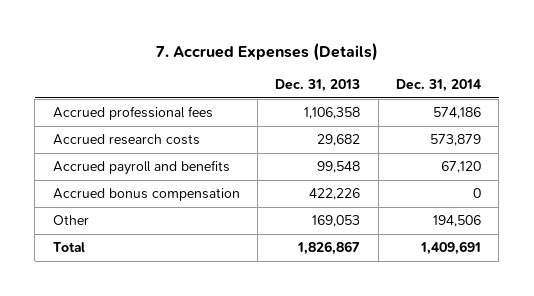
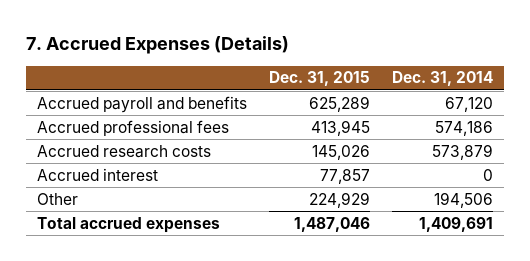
- | Dec. 31, 2013 | Dec. 31, 2014
+ | Dec. 31, 2015 | Dec. 31, 2014
moved up: Accrued payroll and benefits | 625,289 | 67,120
- Accrued bonus compensation | 422,226 | 0
+ Accrued interest | 77,857 | 0
- Total | 1,826,867 | 1,409,691
+ Total accrued expenses | 1,487,046 | 1,409,691

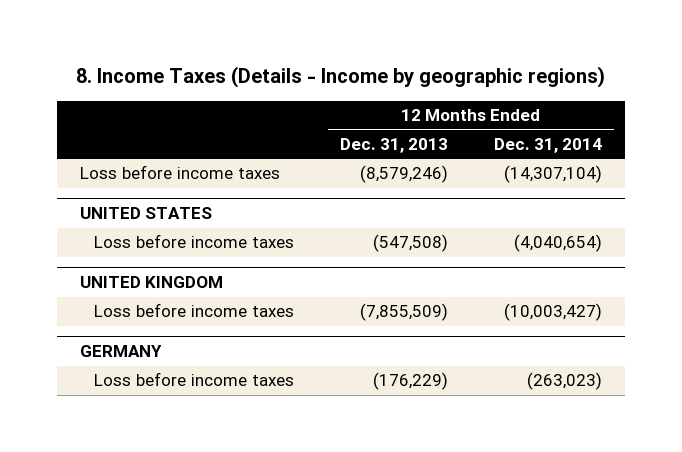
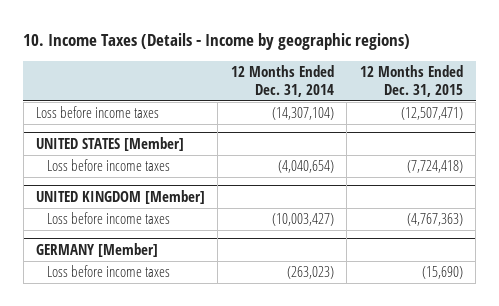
- 8. Income Taxes (Details - Income by geographic regions)
+ 10. Income Taxes (Details - Income by geographic regions)
- | 12 Months Ended Dec. 31, 2013 | 12 Months Ended Dec. 31, 2014
+ | 12 Months Ended Dec. 31, 2014 | 12 Months Ended Dec. 31, 2015
- UNITED STATES
+ UNITED STATES [Member]
- UNITED KINGDOM
+ UNITED KINGDOM [Member]
- GERMANY
+ GERMANY [Member]

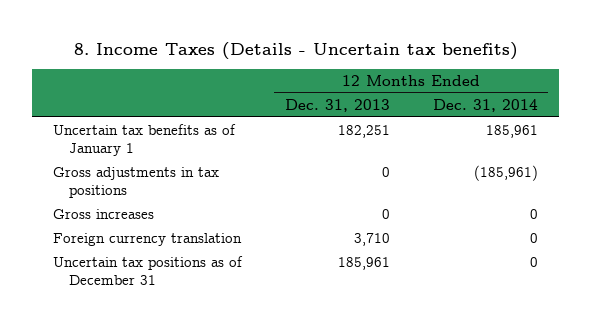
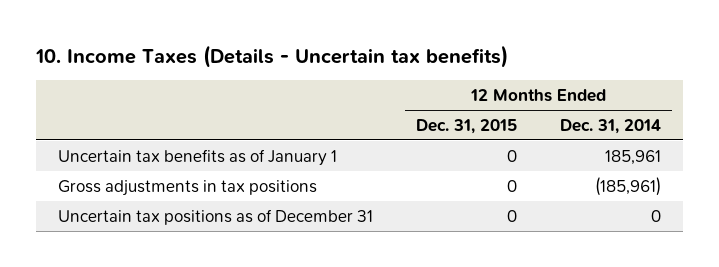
- 8. Income Taxes (Details - Uncertain tax benefits)
+ 10. Income Taxes (Details - Uncertain tax benefits)
- | 12 Months Ended Dec. 31, 2013 | 12 Months Ended Dec. 31, 2014
+ | 12 Months Ended Dec. 31, 2015 | 12 Months Ended Dec. 31, 2014
- Gross increases | 0 | 0
- Foreign currency translation | 3,710 | 0

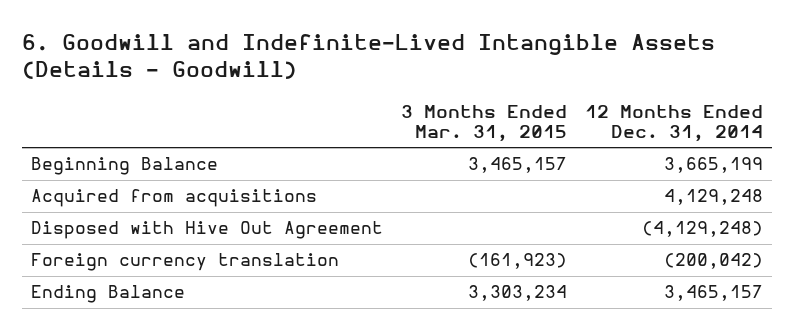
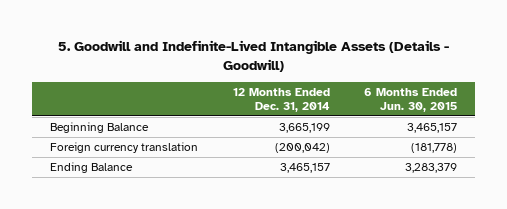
- 6. Goodwill and Indefinite-Lived Intangible Assets (Details - Goodwill)
+ 5. Goodwill and Indefinite-Lived Intangible Assets (Details - Goodwill)
- | 3 Months Ended Mar. 31, 2015 | 12 Months Ended Dec. 31, 2014
+ | 12 Months Ended Dec. 31, 2014 | 6 Months Ended Jun. 30, 2015
- Acquired from acquisitions | | 4,129,248
- Disposed with Hive Out Agreement | | (4,129,248)

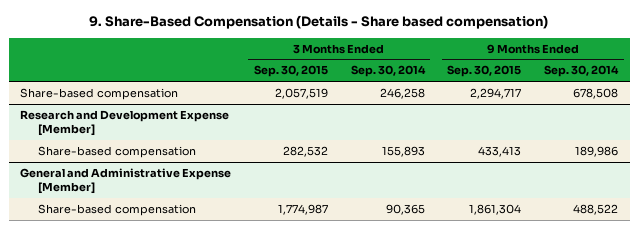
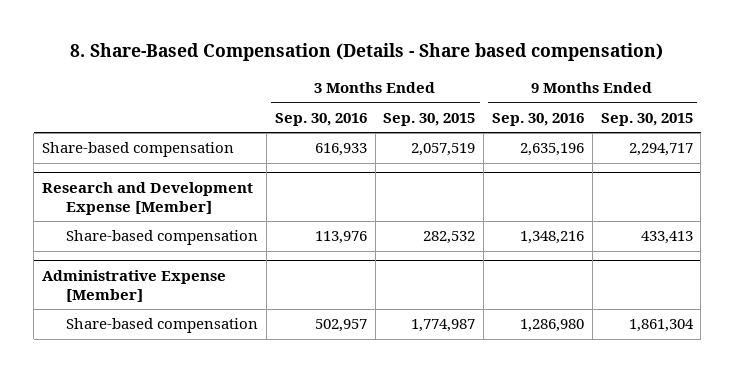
- 9. Share-Based Compensation (Details - Share based compensation)
+ 8. Share-Based Compensation (Details - Share based compensation)
- | 3 Months Ended Sep. 30, 2015 | 3 Months Ended Sep. 30, 2014 | 9 Months Ended Sep. 30, 2015 | 9 Months Ended Sep. 30, 2014
+ | 3 Months Ended Sep. 30, 2016 | 3 Months Ended Sep. 30, 2015 | 9 Months Ended Sep. 30, 2016 | 9 Months Ended Sep. 30, 2015
- General and Administrative Expense [Member]
+ Administrative Expense [Member]

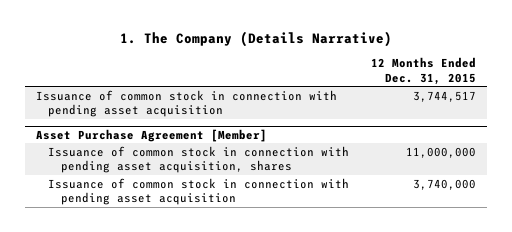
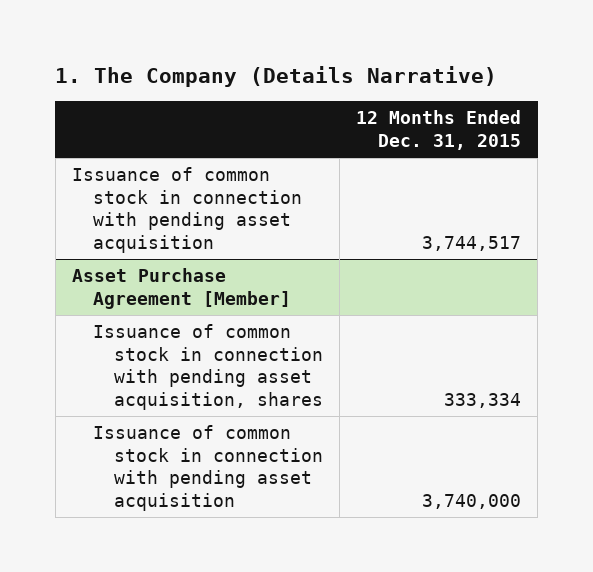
@ Asset Purchase Agreement [Member]
- Issuance of common stock in connection with pending asset acquisition, shares | 11,000,000
+ Issuance of common stock in connection with pending asset acquisition, shares | 333,334

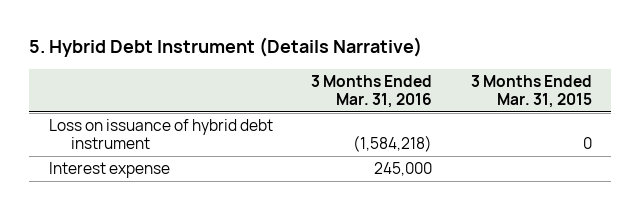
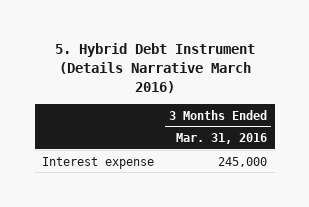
- 5. Hybrid Debt Instrument (Details Narrative)
+ 5. Hybrid Debt Instrument (Details Narrative March 2016)
- | 3 Months Ended Mar. 31, 2016 | 3 Months Ended Mar. 31, 2015
+ | 3 Months Ended Mar. 31, 2016
- Loss on issuance of hybrid debt instrument | (1,584,218) | 0

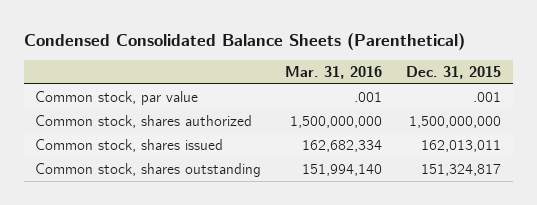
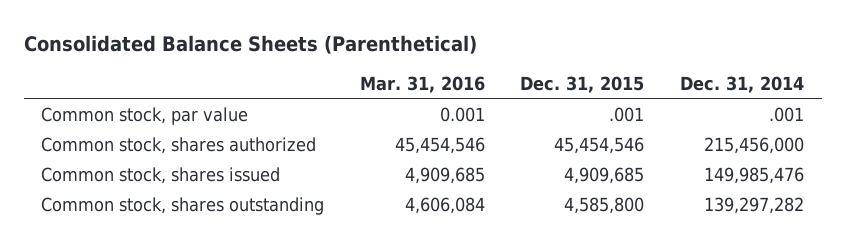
- Condensed Consolidated Balance Sheets (Parenthetical)
+ Consolidated Balance Sheets (Parenthetical)
- | Mar. 31, 2016 | Dec. 31, 2015
+ | Mar. 31, 2016 | Dec. 31, 2015 | Dec. 31, 2014
- Common stock, par value | .001 | .001
- Common stock, shares authorized | 1,500,000,000 | 1,500,000,000
- Common stock, shares issued | 162,682,334 | 162,013,011
- Common stock, shares outstanding | 151,994,140 | 151,324,817
+ Common stock, par value | 0.001 | .001 | .001
+ Common stock, shares authorized | 45,454,546 | 45,454,546 | 215,456,000
+ Common stock, shares issued | 4,909,685 | 4,909,685 | 149,985,476
+ Common stock, shares outstanding | 4,606,084 | 4,585,800 | 139,297,282

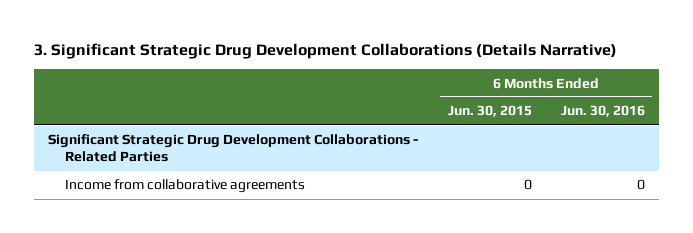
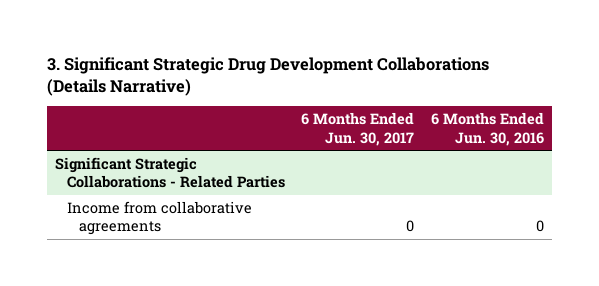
- | 6 Months Ended Jun. 30, 2015 | 6 Months Ended Jun. 30, 2016
+ | 6 Months Ended Jun. 30, 2017 | 6 Months Ended Jun. 30, 2016
- Significant Strategic Drug Development Collaborations - Related Parties
+ Significant Strategic Collaborations - Related Parties

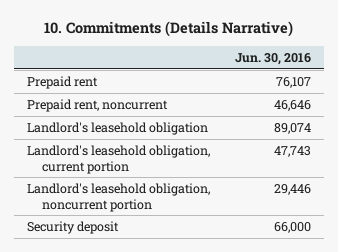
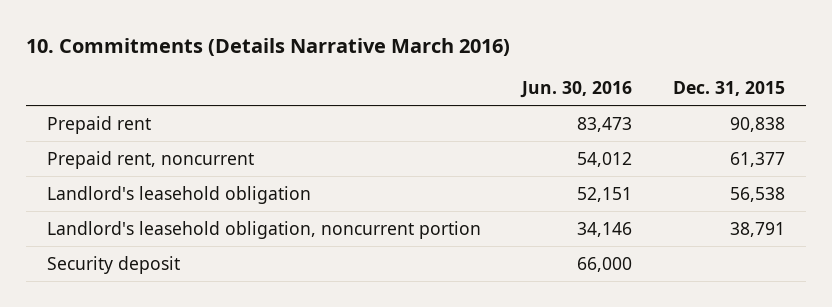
- 10. Commitments (Details Narrative)
+ 10. Commitments (Details Narrative March 2016)
- | Jun. 30, 2016
+ | Jun. 30, 2016 | Dec. 31, 2015
- Prepaid rent | 76,107
- Prepaid rent, noncurrent | 46,646
- Landlord's leasehold obligation | 89,074
- Landlord's leasehold obligation, current portion | 47,743
- Landlord's leasehold obligation, noncurrent portion | 29,446
+ Prepaid rent | 83,473 | 90,838
+ Prepaid rent, noncurrent | 54,012 | 61,377
+ Landlord's leasehold obligation | 52,151 | 56,538
+ Landlord's leasehold obligation, noncurrent portion | 34,146 | 38,791

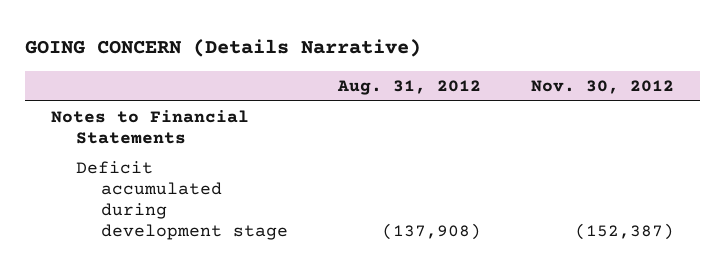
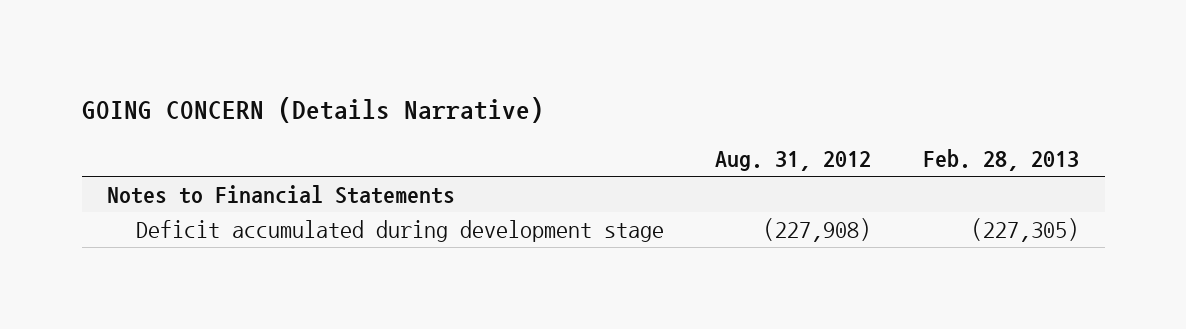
- | Aug. 31, 2012 | Nov. 30, 2012
+ | Aug. 31, 2012 | Feb. 28, 2013
- Deficit accumulated during development stage | (137,908) | (152,387)
+ Deficit accumulated during development stage | (227,908) | (227,305)

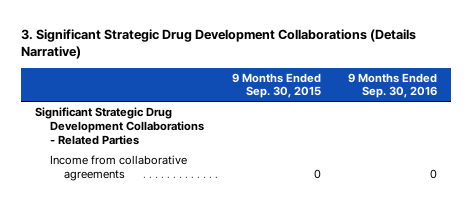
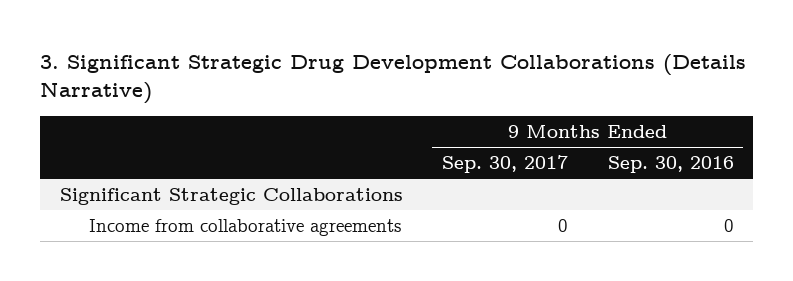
- | 9 Months Ended Sep. 30, 2015 | 9 Months Ended Sep. 30, 2016
+ | 9 Months Ended Sep. 30, 2017 | 9 Months Ended Sep. 30, 2016
- Significant Strategic Drug Development Collaborations - Related Parties
+ Significant Strategic Collaborations

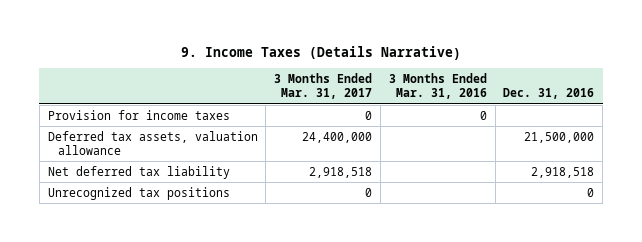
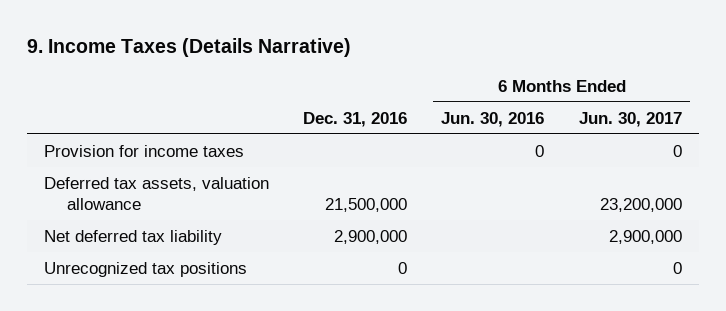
- | 3 Months Ended Mar. 31, 2017 | 3 Months Ended Mar. 31, 2016 | Dec. 31, 2016
+ | Dec. 31, 2016 | 6 Months Ended Jun. 30, 2016 | 6 Months Ended Jun. 30, 2017
- Net deferred tax liability | 2,918,518 | | 2,918,518
+ Net deferred tax liability | 2,900,000 | | 2,900,000

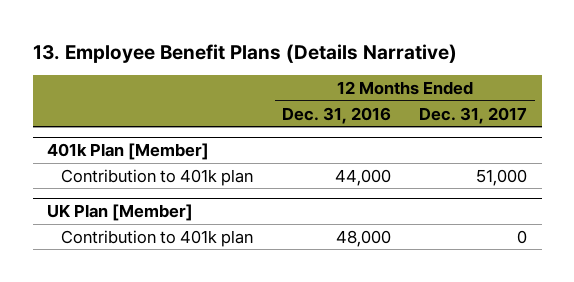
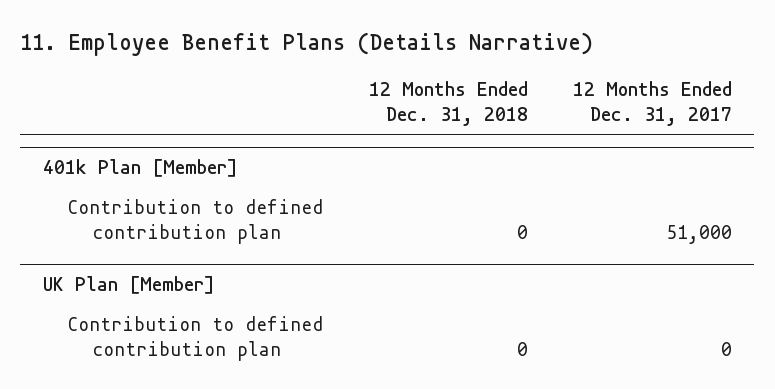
- 13. Employee Benefit Plans (Details Narrative)
+ 11. Employee Benefit Plans (Details Narrative)
- | 12 Months Ended Dec. 31, 2016 | 12 Months Ended Dec. 31, 2017
+ | 12 Months Ended Dec. 31, 2018 | 12 Months Ended Dec. 31, 2017
@ 401k Plan [Member]
- Contribution to 401k plan | 44,000 | 51,000
+ Contribution to defined contribution plan | 0 | 51,000
@ UK Plan [Member]
- Contribution to 401k plan | 48,000 | 0
+ Contribution to defined contribution plan | 0 | 0

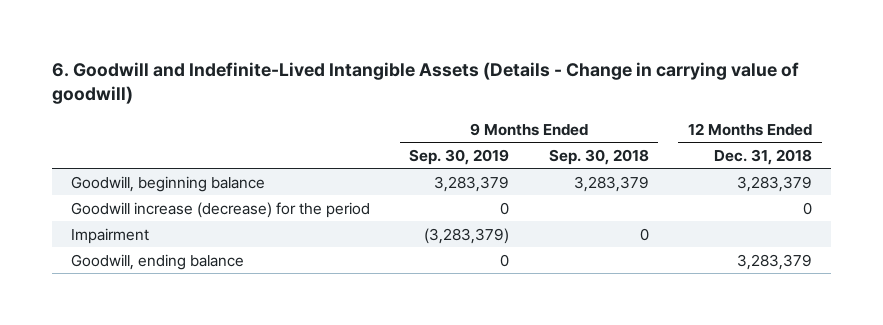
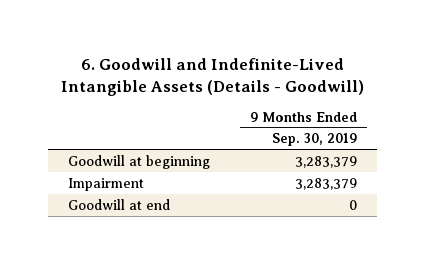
- 6. Goodwill and Indefinite-Lived Intangible Assets (Details - Change in carrying value of goodwill)
+ 6. Goodwill and Indefinite-Lived Intangible Assets (Details - Goodwill)
- | 9 Months Ended Sep. 30, 2019 | 9 Months Ended Sep. 30, 2018 | 12 Months Ended Dec. 31, 2018
+ | 9 Months Ended Sep. 30, 2019
- Goodwill, beginning balance | 3,283,379 | 3,283,379 | 3,283,379
- Goodwill increase (decrease) for the period | 0 | | 0
- Impairment | (3,283,379) | 0 |
- Goodwill, ending balance | 0 | | 3,283,379
+ Goodwill at beginning | 3,283,379
+ Impairment | 3,283,379
+ Goodwill at end | 0

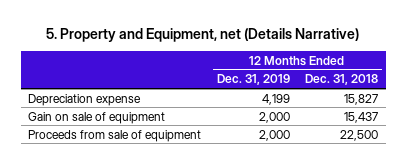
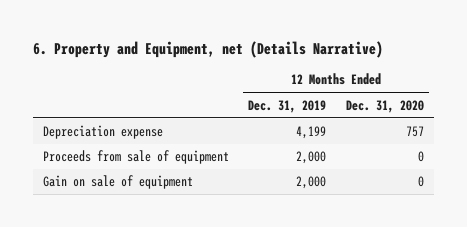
- 5. Property and Equipment, net (Details Narrative)
+ 6. Property and Equipment, net (Details Narrative)
- | 12 Months Ended Dec. 31, 2019 | 12 Months Ended Dec. 31, 2018
+ | 12 Months Ended Dec. 31, 2019 | 12 Months Ended Dec. 31, 2020
moved down: Gain on sale of equipment | 2,000 | 0

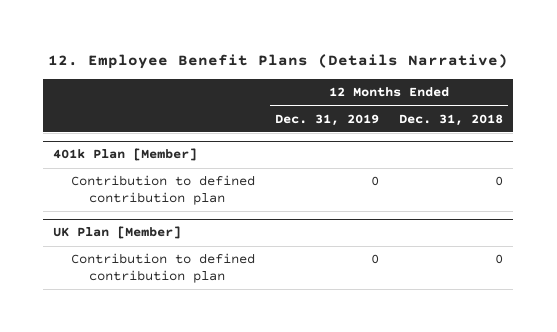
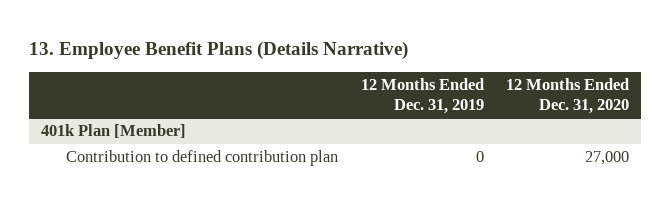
- 12. Employee Benefit Plans (Details Narrative)
+ 13. Employee Benefit Plans (Details Narrative)
- | 12 Months Ended Dec. 31, 2019 | 12 Months Ended Dec. 31, 2018
+ | 12 Months Ended Dec. 31, 2019 | 12 Months Ended Dec. 31, 2020
- UK Plan [Member]
- Contribution to defined contribution plan | 0 | 0

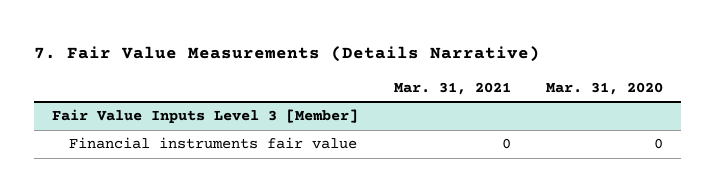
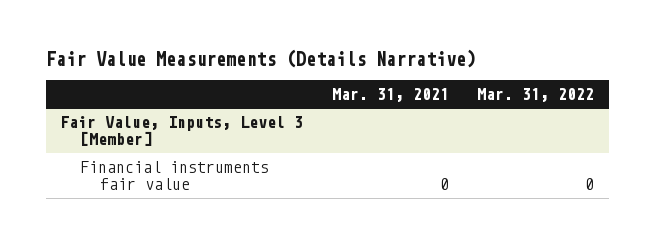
- 7. Fair Value Measurements (Details Narrative)
+ Fair Value Measurements (Details Narrative)
- | Mar. 31, 2021 | Mar. 31, 2020
+ | Mar. 31, 2021 | Mar. 31, 2022
- Fair Value Inputs Level 3 [Member]
+ Fair Value, Inputs, Level 3 [Member]

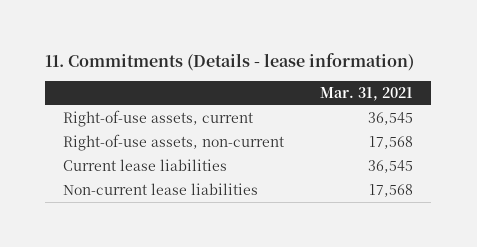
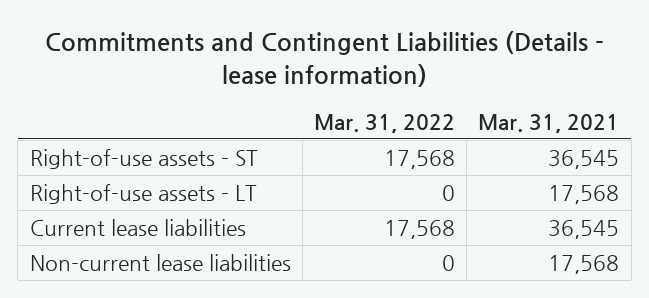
- 11. Commitments (Details - lease information)
+ Commitments and Contingent Liabilities (Details - lease information)
- | Mar. 31, 2021
+ | Mar. 31, 2022 | Mar. 31, 2021
- Right-of-use assets, current | 36,545
- Right-of-use assets, non-current | 17,568
+ Right-of-use assets - ST | 17,568 | 36,545
+ Right-of-use assets - LT | 0 | 17,568

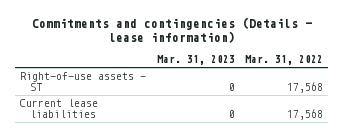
- Commitments and Contingent Liabilities (Details - lease information)
+ Commitments and contingencies (Details - lease information)
- | Mar. 31, 2022 | Mar. 31, 2021
+ | Mar. 31, 2023 | Mar. 31, 2022
- Right-of-use assets - LT | 0 | 17,568
- Non-current lease liabilities | 0 | 17,568

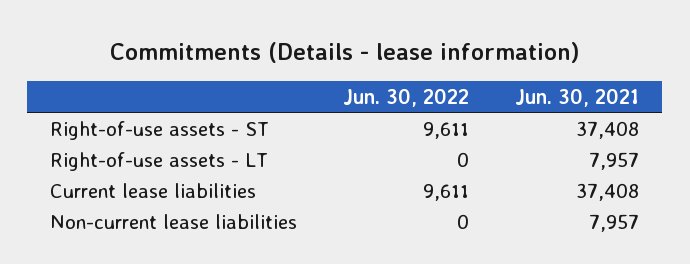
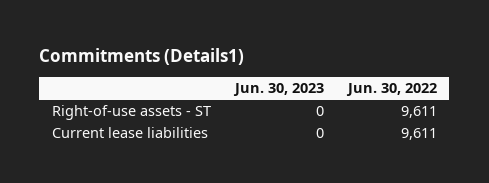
- Commitments (Details - lease information)
+ Commitments (Details1)
- | Jun. 30, 2022 | Jun. 30, 2021
+ | Jun. 30, 2023 | Jun. 30, 2022
- Right-of-use assets - LT | 0 | 7,957
- Non-current lease liabilities | 0 | 7,957

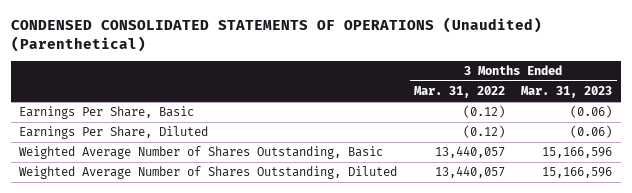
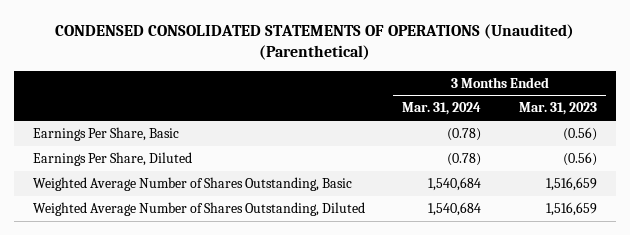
- | 3 Months Ended Mar. 31, 2022 | 3 Months Ended Mar. 31, 2023
+ | 3 Months Ended Mar. 31, 2024 | 3 Months Ended Mar. 31, 2023
- Earnings Per Share, Basic | (0.12) | (0.06)
- Earnings Per Share, Diluted | (0.12) | (0.06)
- Weighted Average Number of Shares Outstanding, Basic | 13,440,057 | 15,166,596
- Weighted Average Number of Shares Outstanding, Diluted | 13,440,057 | 15,166,596
+ Earnings Per Share, Basic | (0.78) | (0.56)
+ Earnings Per Share, Diluted | (0.78) | (0.56)
+ Weighted Average Number of Shares Outstanding, Basic | 1,540,684 | 1,516,659
+ Weighted Average Number of Shares Outstanding, Diluted | 1,540,684 | 1,516,659

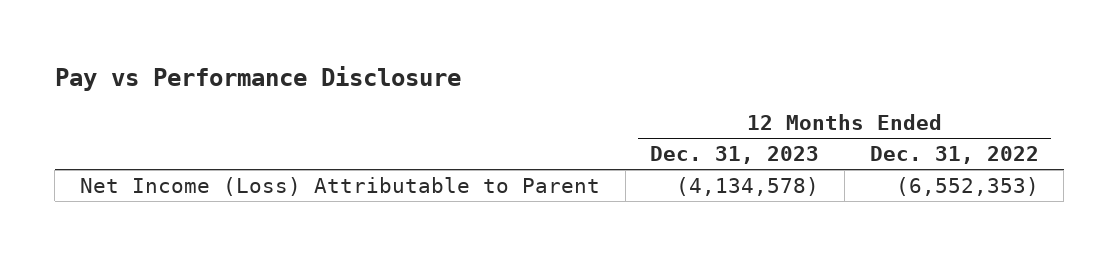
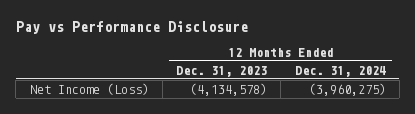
- | 12 Months Ended Dec. 31, 2023 | 12 Months Ended Dec. 31, 2022
+ | 12 Months Ended Dec. 31, 2023 | 12 Months Ended Dec. 31, 2024
- Net Income (Loss) Attributable to Parent | (4,134,578) | (6,552,353)
+ Net Income (Loss) | (4,134,578) | (3,960,275)

